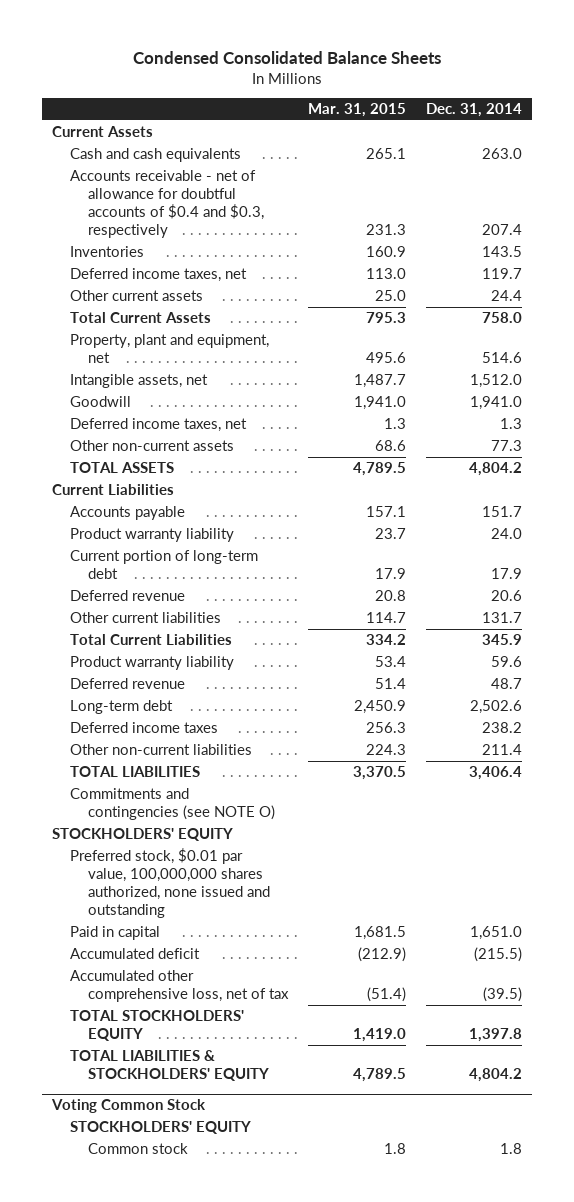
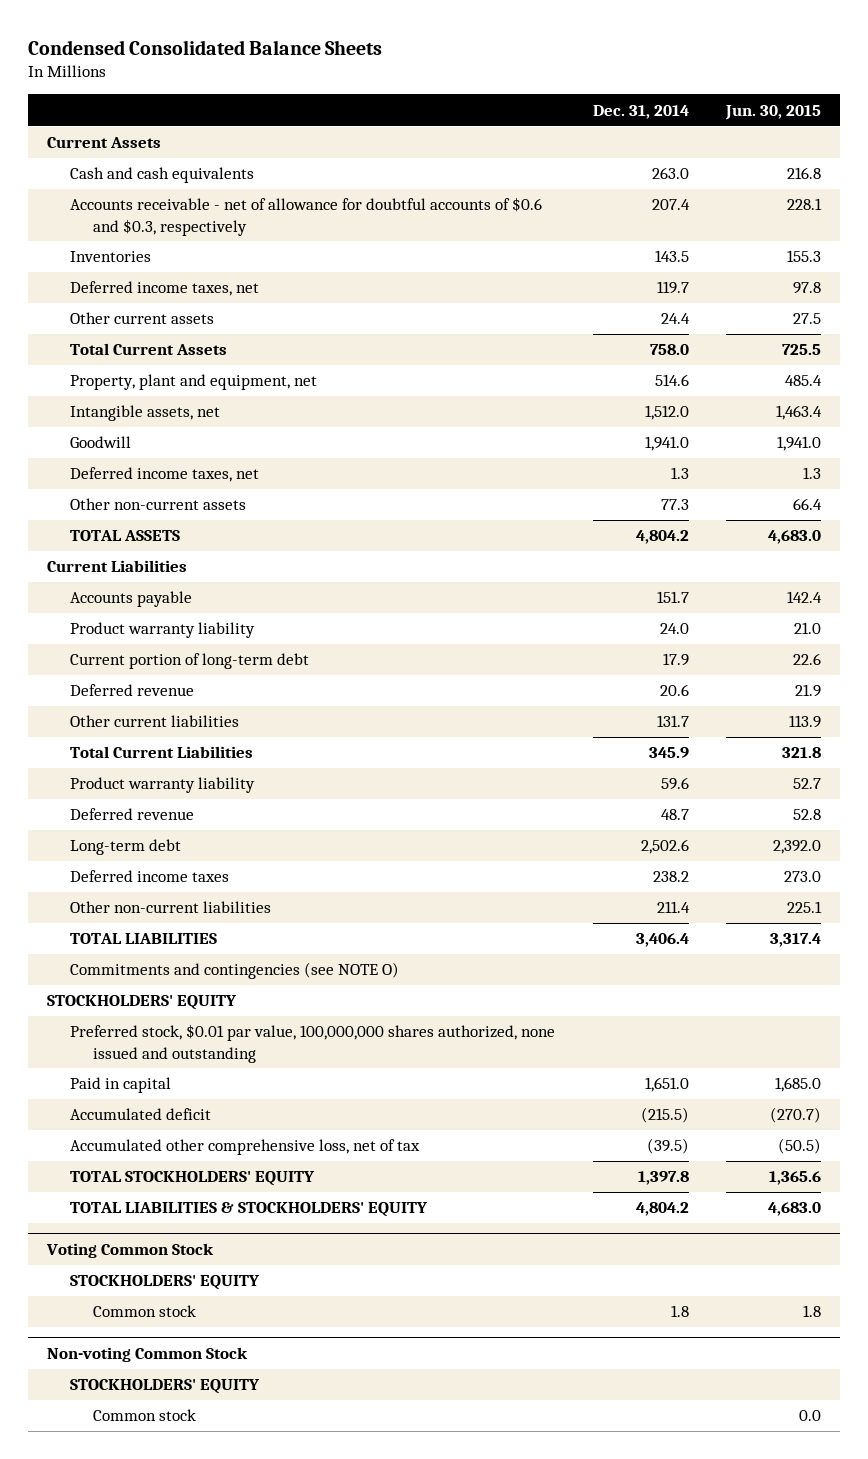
- | Mar. 31, 2015 | Dec. 31, 2014
+ | Dec. 31, 2014 | Jun. 30, 2015
- Accounts receivable - net of allowance for doubtful accounts of $0.4 and $0.3, respectively | 231.3 | 207.4
+ Accounts receivable - net of allowance for doubtful accounts of $0.6 and $0.3, respectively | 207.4 | 228.1
+ Non-voting Common Stock
+ STOCKHOLDERS' EQUITY
+ Common stock | | 0.0

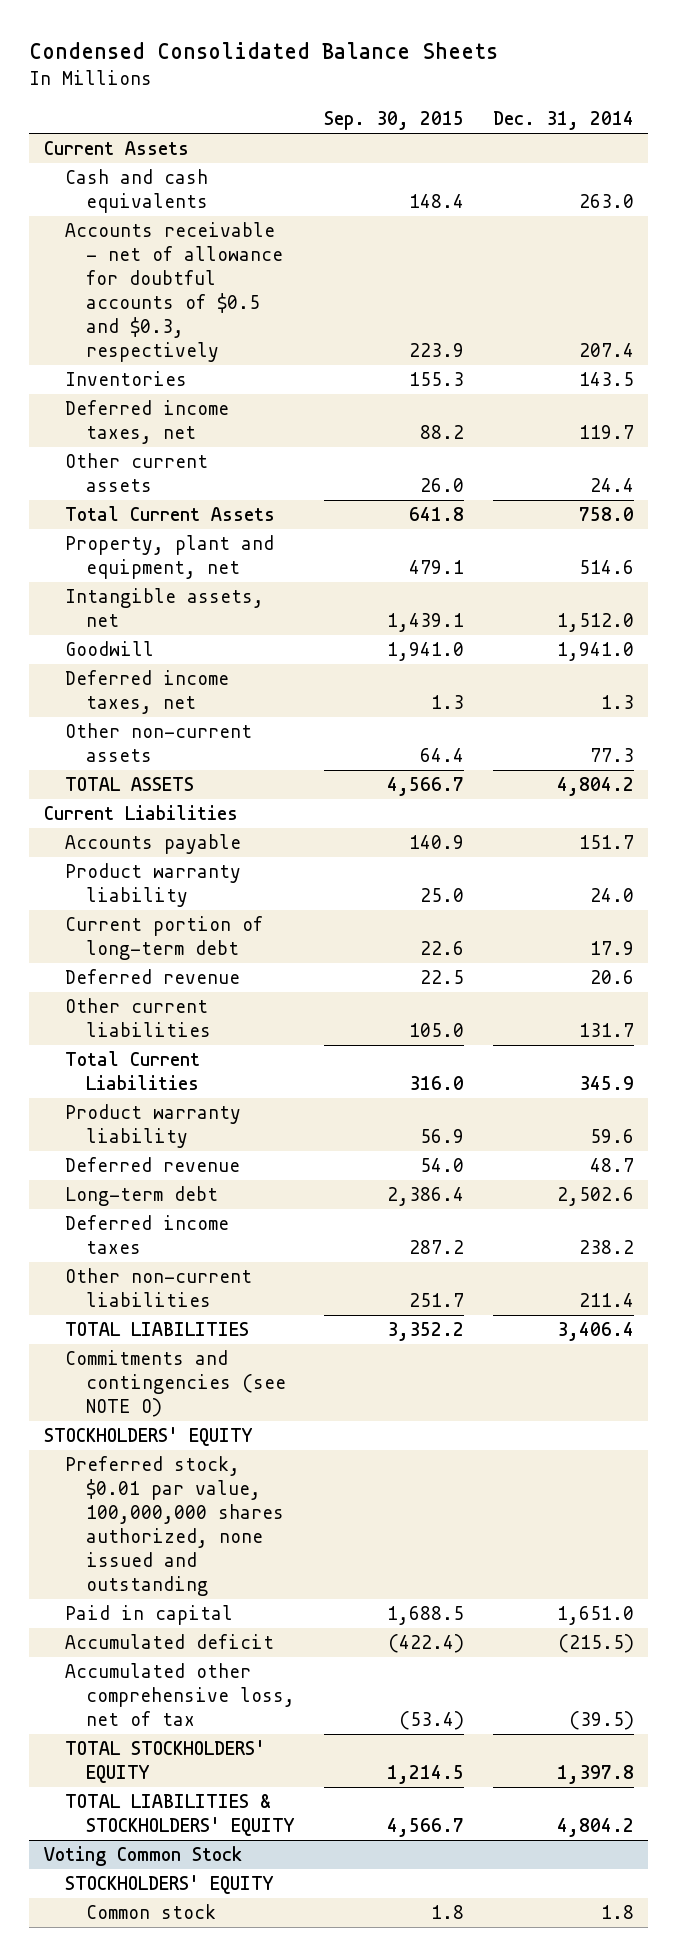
- | Dec. 31, 2014 | Jun. 30, 2015
+ | Sep. 30, 2015 | Dec. 31, 2014
- Accounts receivable - net of allowance for doubtful accounts of $0.6 and $0.3, respectively | 207.4 | 228.1
+ Accounts receivable - net of allowance for doubtful accounts of $0.5 and $0.3, respectively | 223.9 | 207.4
- Non-voting Common Stock
- STOCKHOLDERS' EQUITY
- Common stock | | 0.0

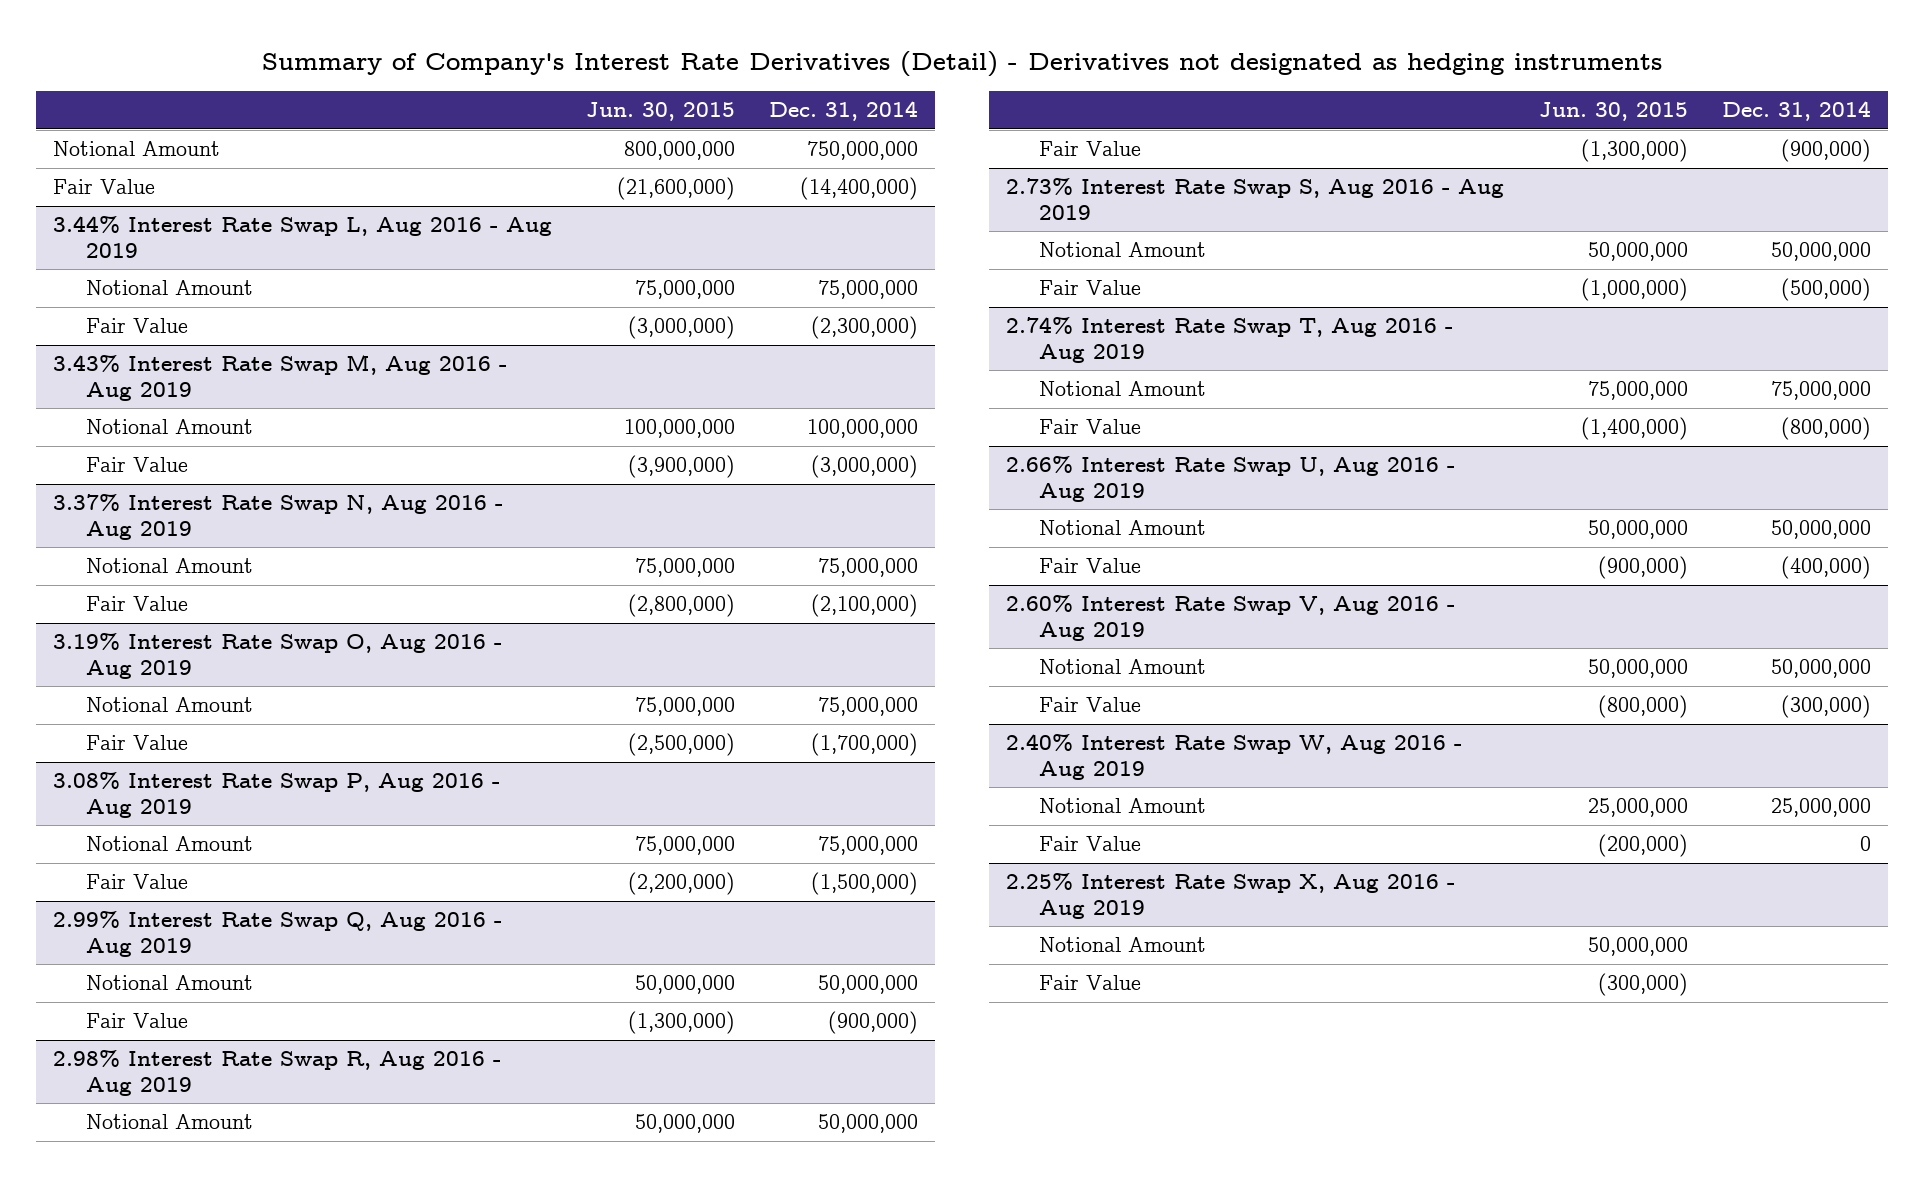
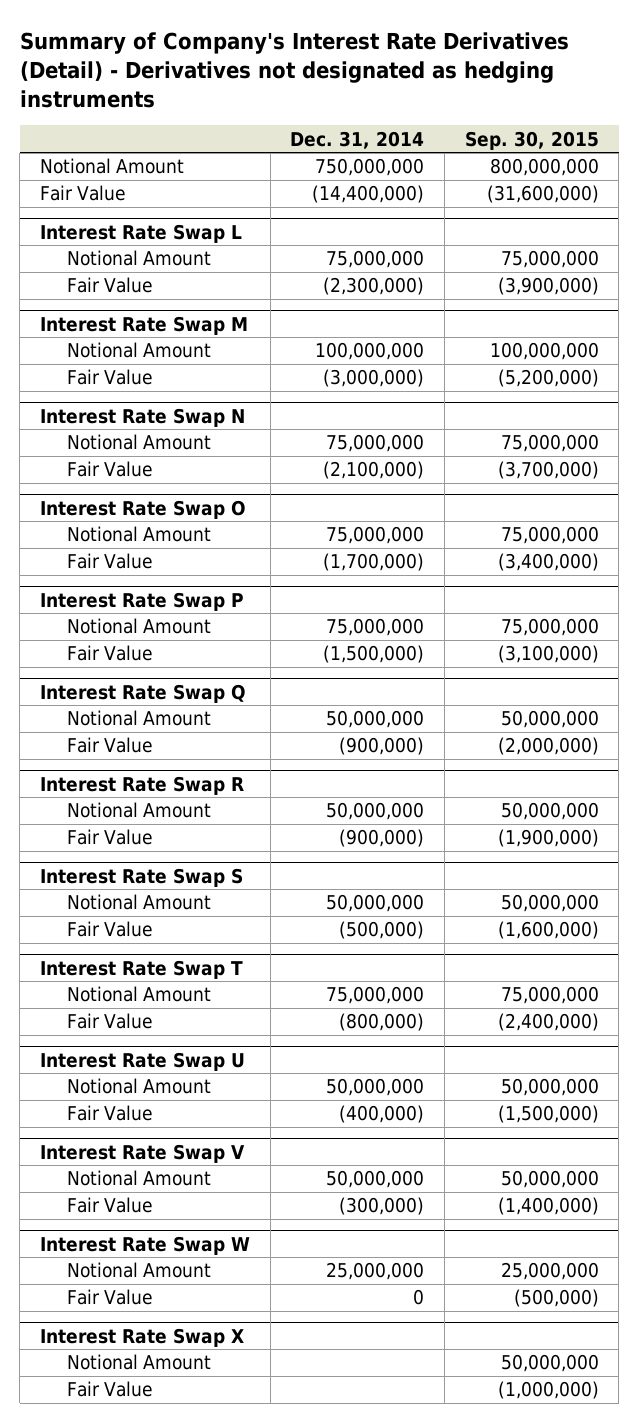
- | Jun. 30, 2015 | Dec. 31, 2014
+ | Dec. 31, 2014 | Sep. 30, 2015
- 3.44% Interest Rate Swap L, Aug 2016 - Aug 2019
+ Interest Rate Swap L
- 3.43% Interest Rate Swap M, Aug 2016 - Aug 2019
+ Interest Rate Swap M
- 3.37% Interest Rate Swap N, Aug 2016 - Aug 2019
+ Interest Rate Swap N
- 3.19% Interest Rate Swap O, Aug 2016 - Aug 2019
+ Interest Rate Swap O
- 3.08% Interest Rate Swap P, Aug 2016 - Aug 2019
+ Interest Rate Swap P
- 2.99% Interest Rate Swap Q, Aug 2016 - Aug 2019
+ Interest Rate Swap Q
- 2.98% Interest Rate Swap R, Aug 2016 - Aug 2019
+ Interest Rate Swap R
- 2.73% Interest Rate Swap S, Aug 2016 - Aug 2019
+ Interest Rate Swap S
- 2.74% Interest Rate Swap T, Aug 2016 - Aug 2019
+ Interest Rate Swap T
- 2.66% Interest Rate Swap U, Aug 2016 - Aug 2019
+ Interest Rate Swap U
- 2.60% Interest Rate Swap V, Aug 2016 - Aug 2019
+ Interest Rate Swap V
- 2.40% Interest Rate Swap W, Aug 2016 - Aug 2019
+ Interest Rate Swap W
- 2.25% Interest Rate Swap X, Aug 2016 - Aug 2019
+ Interest Rate Swap X

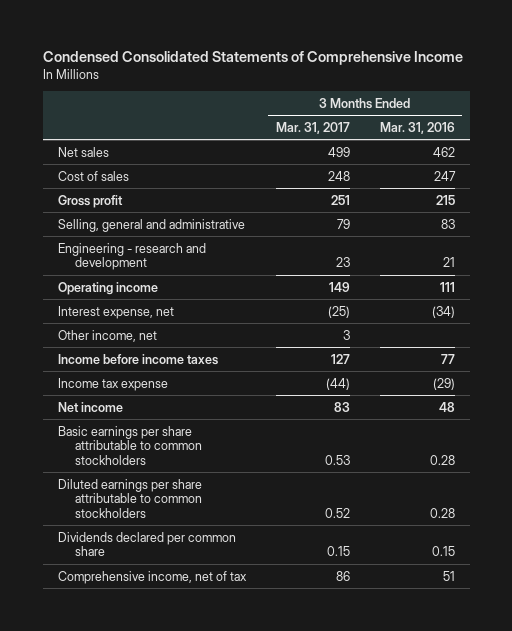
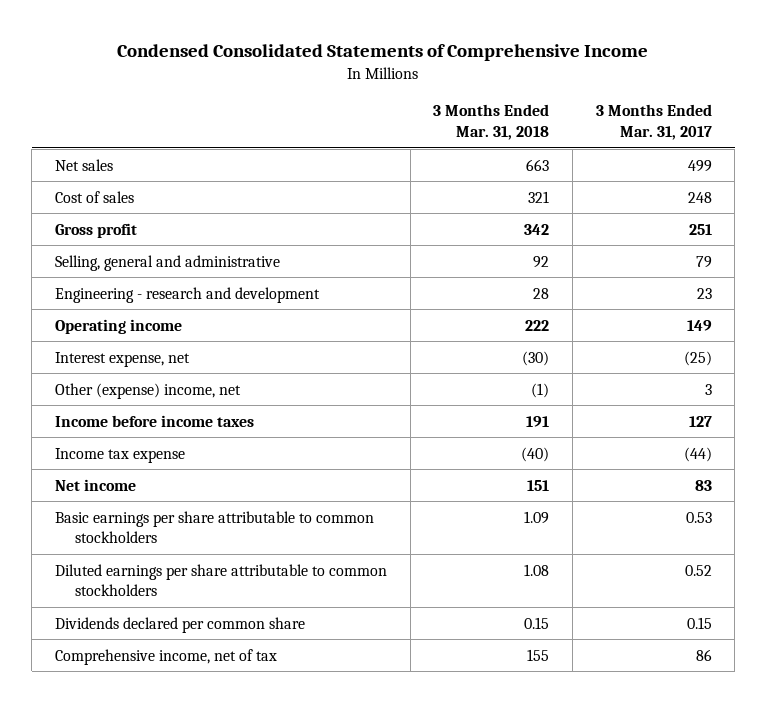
- | 3 Months Ended Mar. 31, 2017 | 3 Months Ended Mar. 31, 2016
+ | 3 Months Ended Mar. 31, 2018 | 3 Months Ended Mar. 31, 2017
- Other income, net | 3 |
+ Other (expense) income, net | (1) | 3

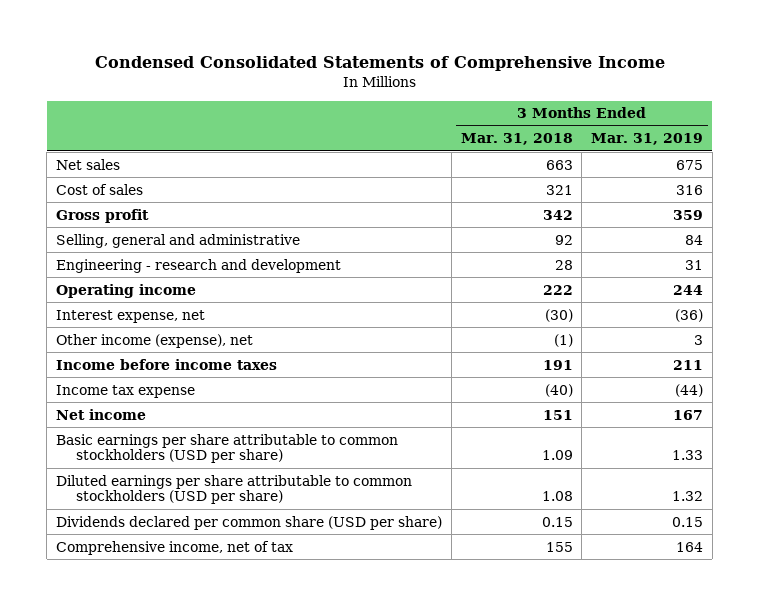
- | 3 Months Ended Mar. 31, 2018 | 3 Months Ended Mar. 31, 2017
+ | 3 Months Ended Mar. 31, 2018 | 3 Months Ended Mar. 31, 2019
- Other (expense) income, net | (1) | 3
+ Other income (expense), net | (1) | 3
- Basic earnings per share attributable to common stockholders | 1.09 | 0.53
- Diluted earnings per share attributable to common stockholders | 1.08 | 0.52
- Dividends declared per common share | 0.15 | 0.15
+ Basic earnings per share attributable to common stockholders (USD per share) | 1.09 | 1.33
+ Diluted earnings per share attributable to common stockholders (USD per share) | 1.08 | 1.32
+ Dividends declared per common share (USD per share) | 0.15 | 0.15

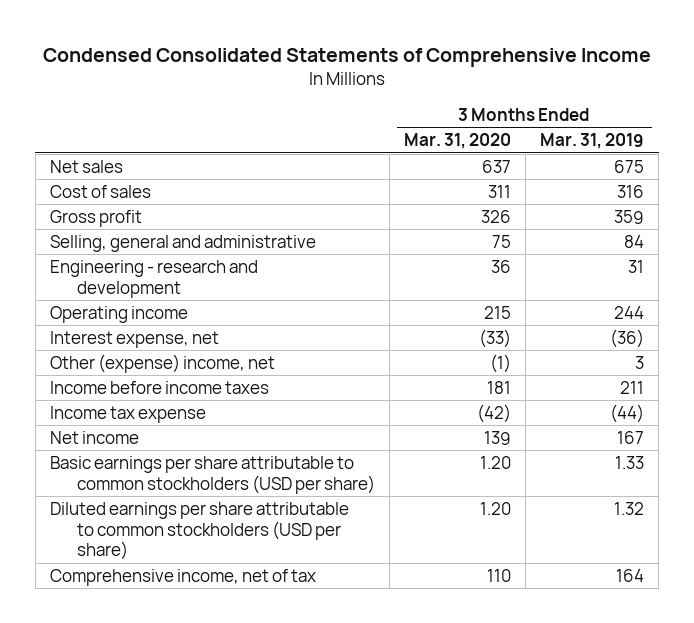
- | 3 Months Ended Mar. 31, 2018 | 3 Months Ended Mar. 31, 2019
+ | 3 Months Ended Mar. 31, 2020 | 3 Months Ended Mar. 31, 2019
- Other income (expense), net | (1) | 3
+ Other (expense) income, net | (1) | 3
- Dividends declared per common share (USD per share) | 0.15 | 0.15

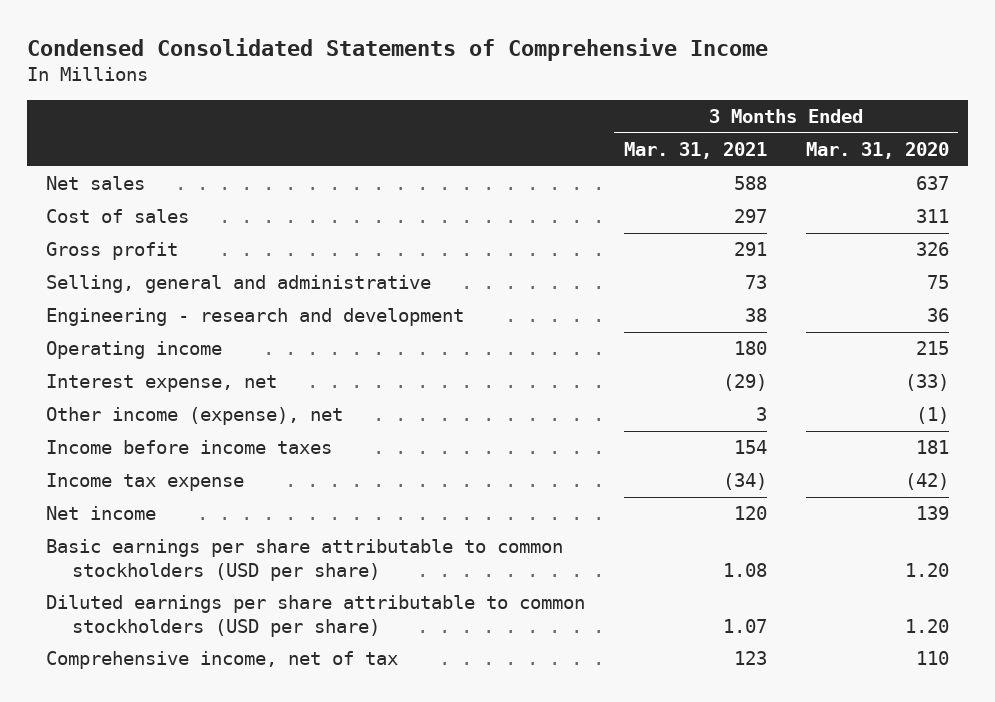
- | 3 Months Ended Mar. 31, 2020 | 3 Months Ended Mar. 31, 2019
+ | 3 Months Ended Mar. 31, 2021 | 3 Months Ended Mar. 31, 2020
- Other (expense) income, net | (1) | 3
+ Other income (expense), net | 3 | (1)

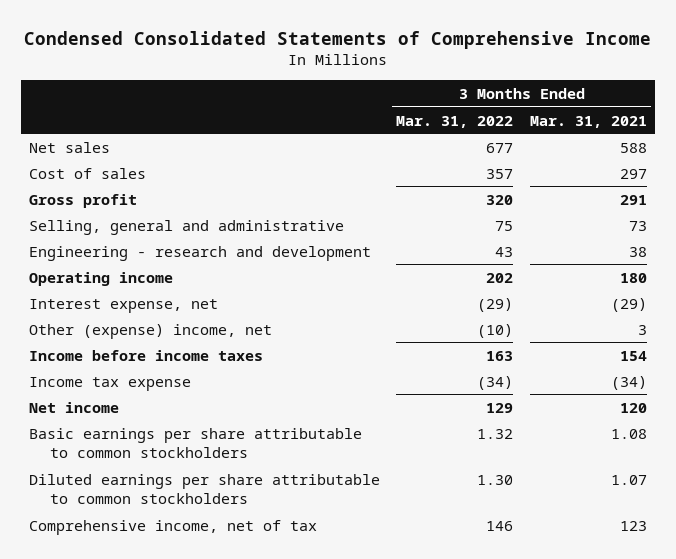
- | 3 Months Ended Mar. 31, 2021 | 3 Months Ended Mar. 31, 2020
+ | 3 Months Ended Mar. 31, 2022 | 3 Months Ended Mar. 31, 2021
- Other income (expense), net | 3 | (1)
+ Other (expense) income, net | (10) | 3
- Basic earnings per share attributable to common stockholders (USD per share) | 1.08 | 1.20
- Diluted earnings per share attributable to common stockholders (USD per share) | 1.07 | 1.20
+ Basic earnings per share attributable to common stockholders | 1.32 | 1.08
+ Diluted earnings per share attributable to common stockholders | 1.30 | 1.07

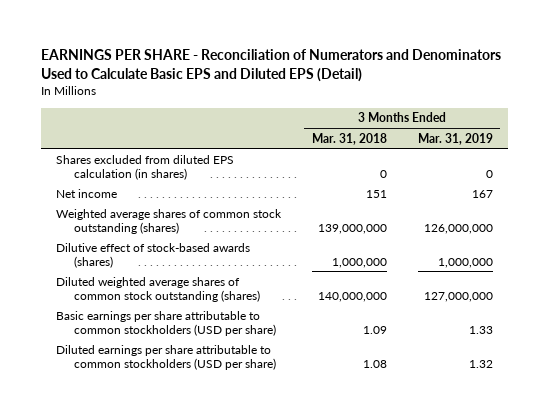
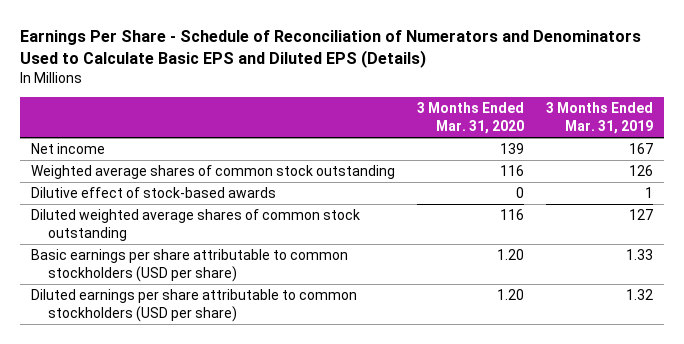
- EARNINGS PER SHARE - Reconciliation of Numerators and Denominators Used to Calculate Basic EPS and Diluted EPS (Detail)
+ Earnings Per Share - Schedule of Reconciliation of Numerators and Denominators Used to Calculate Basic EPS and Diluted EPS (Details)
- | 3 Months Ended Mar. 31, 2018 | 3 Months Ended Mar. 31, 2019
+ | 3 Months Ended Mar. 31, 2020 | 3 Months Ended Mar. 31, 2019
- Shares excluded from diluted EPS calculation (in shares) | 0 | 0
- Weighted average shares of common stock outstanding (shares) | 139,000,000 | 126,000,000
- Dilutive effect of stock-based awards (shares) | 1,000,000 | 1,000,000
- Diluted weighted average shares of common stock outstanding (shares) | 140,000,000 | 127,000,000
+ Weighted average shares of common stock outstanding | 116 | 126
+ Dilutive effect of stock-based awards | 0 | 1
+ Diluted weighted average shares of common stock outstanding | 116 | 127

